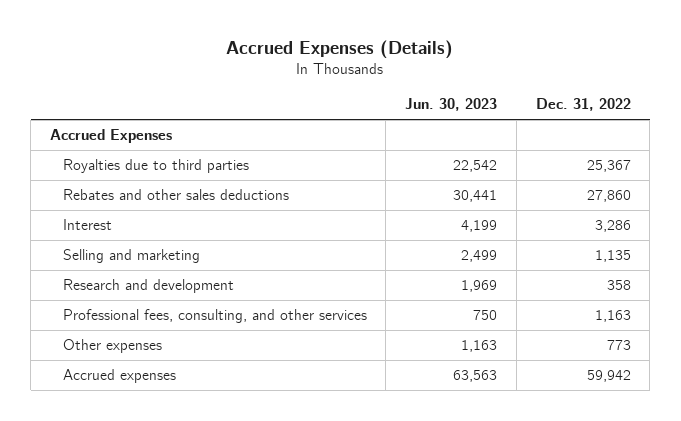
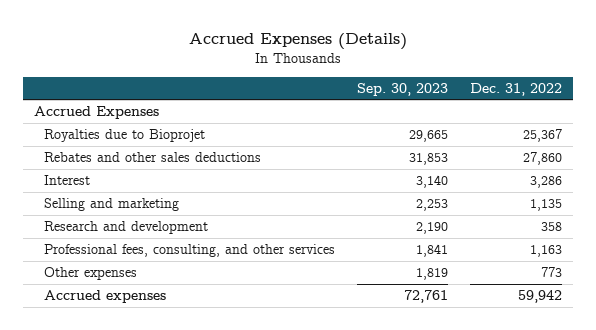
- | Jun. 30, 2023 | Dec. 31, 2022
+ | Sep. 30, 2023 | Dec. 31, 2022
- Royalties due to third parties | 22,542 | 25,367
+ Royalties due to Bioprojet | 29,665 | 25,367

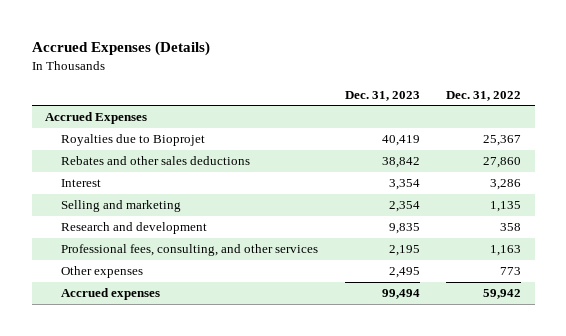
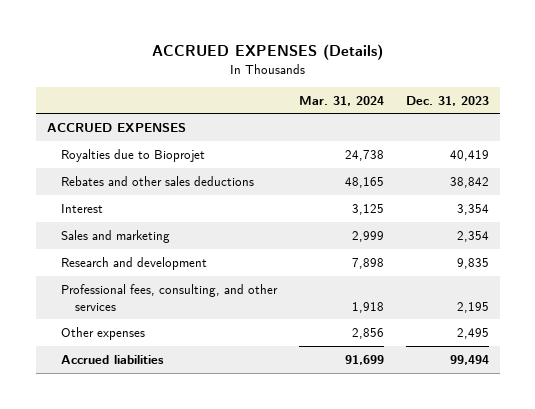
- Accrued Expenses (Details)
+ ACCRUED EXPENSES (Details)
- | Dec. 31, 2023 | Dec. 31, 2022
+ | Mar. 31, 2024 | Dec. 31, 2023
- Accrued Expenses
+ ACCRUED EXPENSES
- Selling and marketing | 2,354 | 1,135
+ Sales and marketing | 2,999 | 2,354
- Accrued expenses | 99,494 | 59,942
+ Accrued liabilities | 91,699 | 99,494

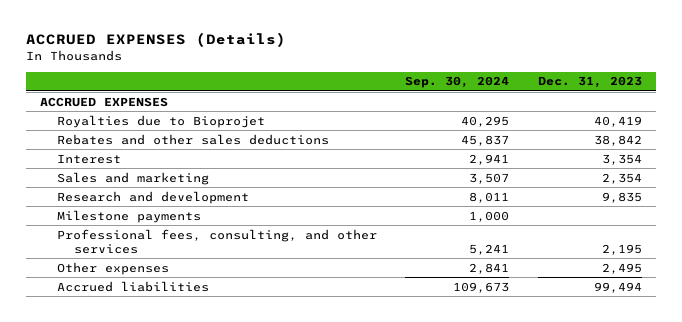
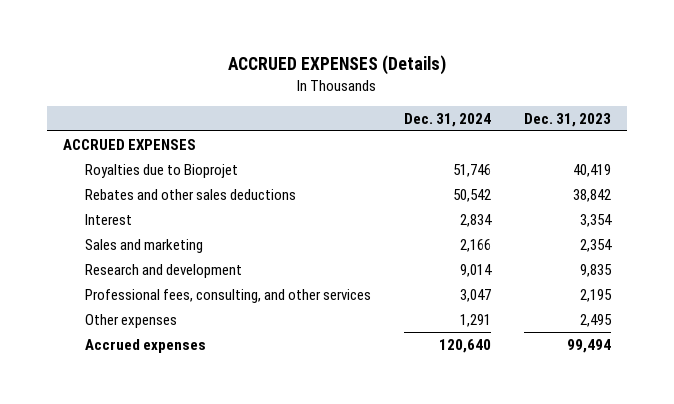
- | Sep. 30, 2024 | Dec. 31, 2023
+ | Dec. 31, 2024 | Dec. 31, 2023
- Milestone payments | 1,000 |
- Accrued liabilities | 109,673 | 99,494
+ Accrued expenses | 120,640 | 99,494

